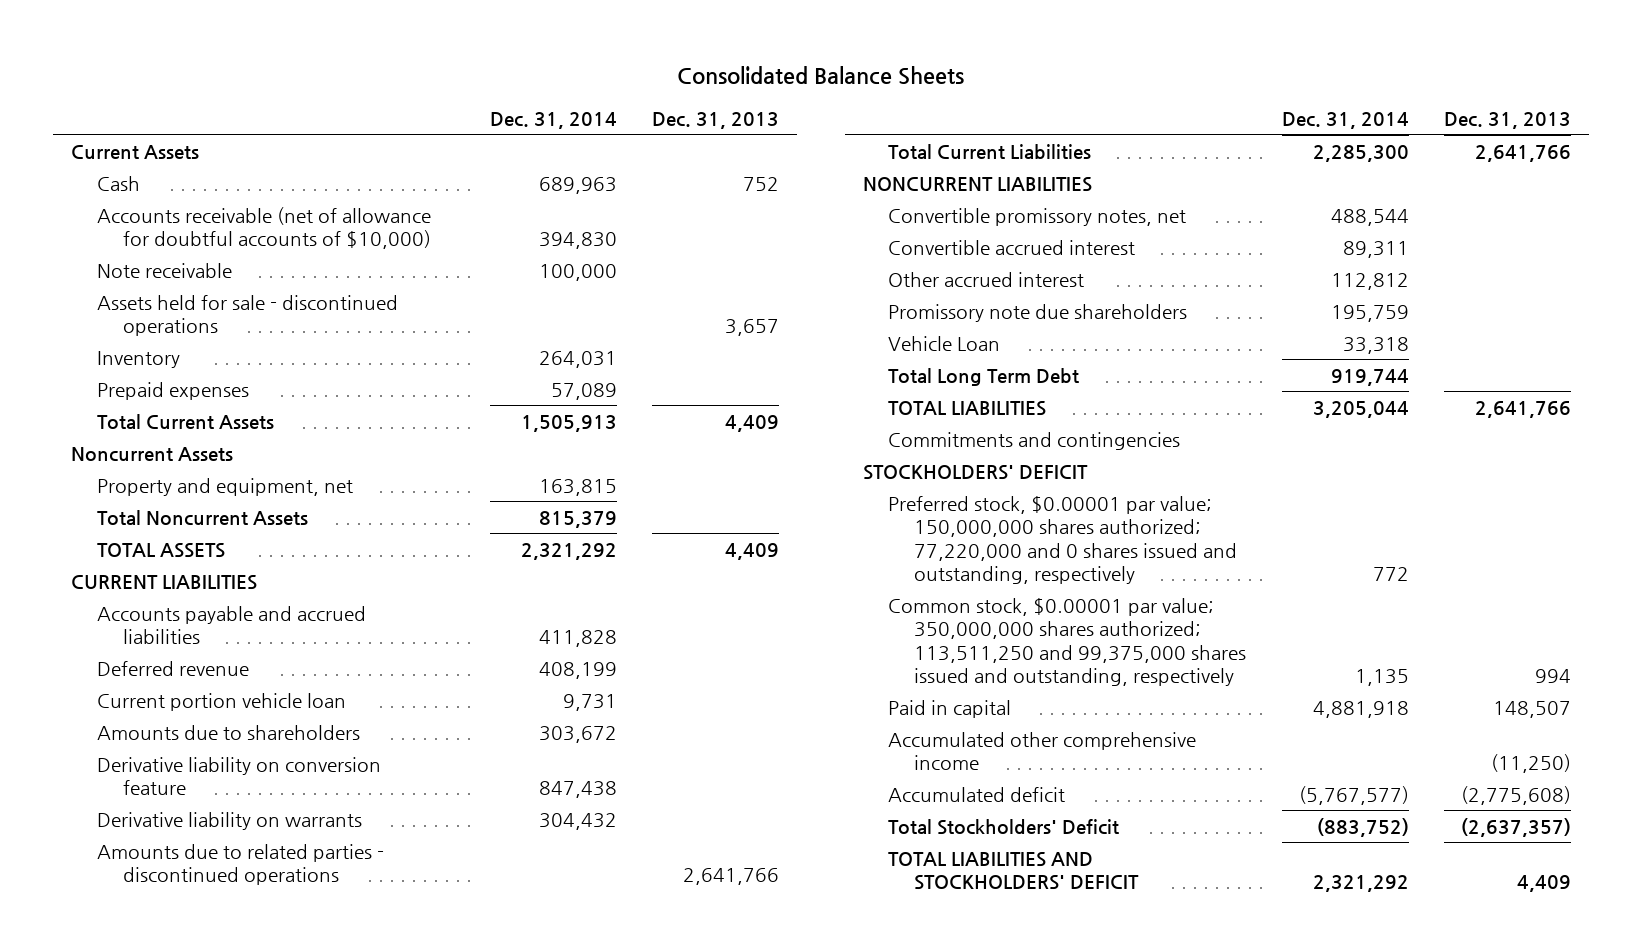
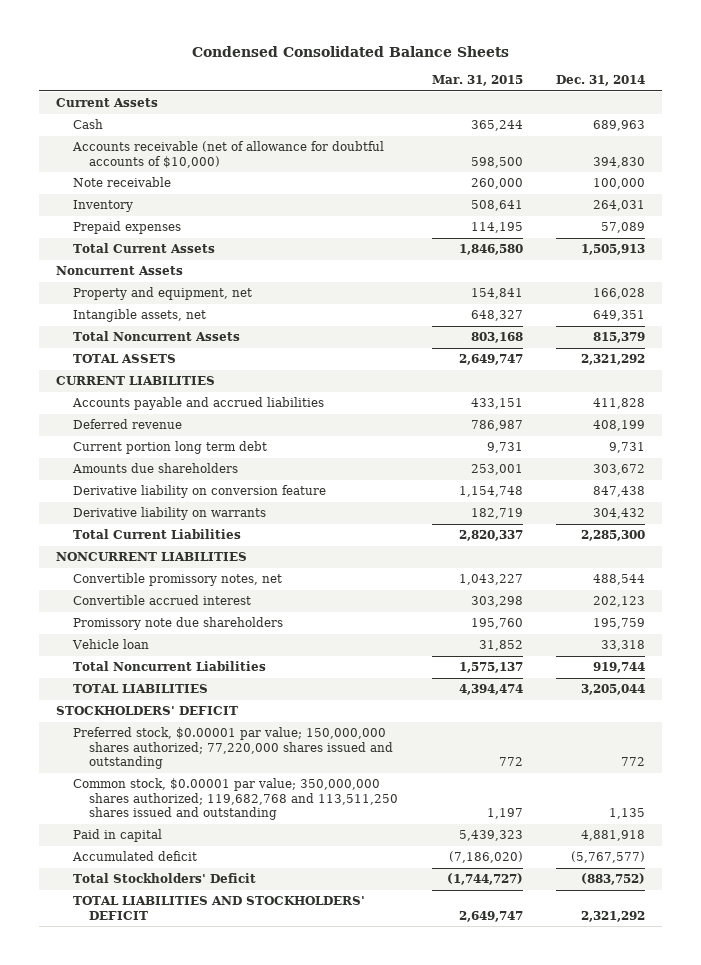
- Consolidated Balance Sheets
+ Condensed Consolidated Balance Sheets
- | Dec. 31, 2014 | Dec. 31, 2013
+ | Mar. 31, 2015 | Dec. 31, 2014
- Assets held for sale - discontinued operations | | 3,657
- Property and equipment, net | 163,815 |
+ Property and equipment, net | 154,841 | 166,028
+ Intangible assets, net | 648,327 | 649,351
- Current portion vehicle loan | 9,731 |
- Amounts due to shareholders | 303,672 |
+ Current portion long term debt | 9,731 | 9,731
+ Amounts due shareholders | 253,001 | 303,672
- Amounts due to related parties - discontinued operations | | 2,641,766
- Convertible accrued interest | 89,311 |
- Other accrued interest | 112,812 |
+ Convertible accrued interest | 303,298 | 202,123
- Vehicle Loan | 33,318 |
- Total Long Term Debt | 919,744 |
+ Vehicle loan | 31,852 | 33,318
+ Total Noncurrent Liabilities | 1,575,137 | 919,744
- Commitments and contingencies
- Preferred stock, $0.00001 par value; 150,000,000 shares authorized; 77,220,000 and 0 shares issued and outstanding, respectively | 772 |
- Common stock, $0.00001 par value; 350,000,000 shares authorized; 113,511,250 and 99,375,000 shares issued and outstanding, respectively | 1,135 | 994
+ Preferred stock, $0.00001 par value; 150,000,000 shares authorized; 77,220,000 shares issued and outstanding | 772 | 772
+ Common stock, $0.00001 par value; 350,000,000 shares authorized; 119,682,768 and 113,511,250 shares issued and outstanding | 1,197 | 1,135
- Accumulated other comprehensive income | | (11,250)

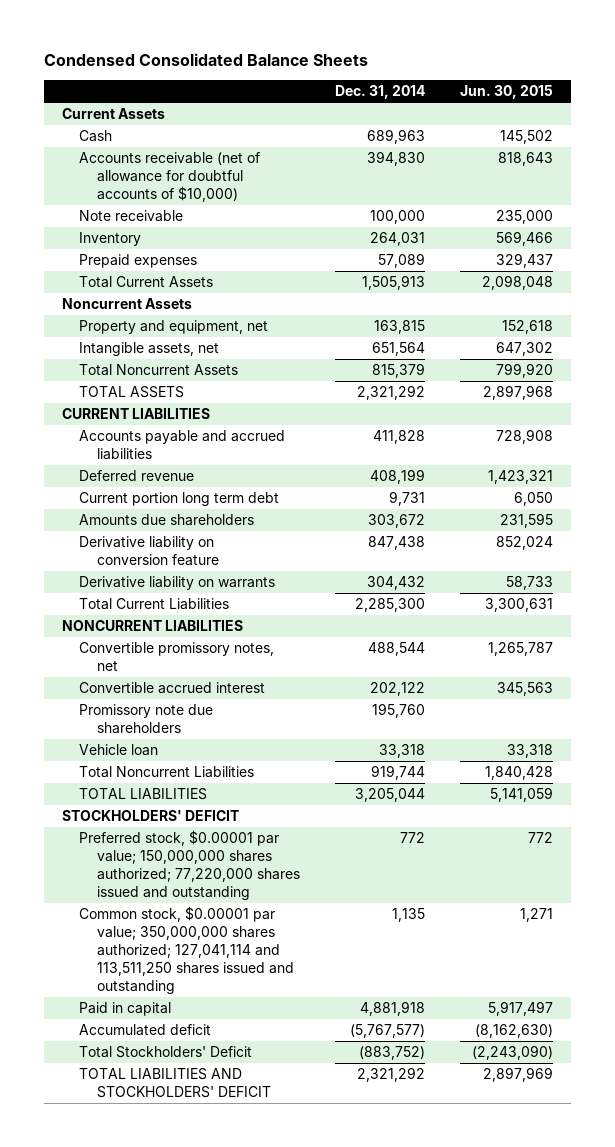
- | Mar. 31, 2015 | Dec. 31, 2014
+ | Dec. 31, 2014 | Jun. 30, 2015
- Property and equipment, net | 154,841 | 166,028
- Intangible assets, net | 648,327 | 649,351
+ Property and equipment, net | 163,815 | 152,618
+ Intangible assets, net | 651,564 | 647,302
- Convertible accrued interest | 303,298 | 202,123
- Promissory note due shareholders | 195,760 | 195,759
+ Convertible accrued interest | 202,122 | 345,563
+ Promissory note due shareholders | 195,760 |
- Common stock, $0.00001 par value; 350,000,000 shares authorized; 119,682,768 and 113,511,250 shares issued and outstanding | 1,197 | 1,135
+ Common stock, $0.00001 par value; 350,000,000 shares authorized; 127,041,114 and 113,511,250 shares issued and outstanding | 1,135 | 1,271

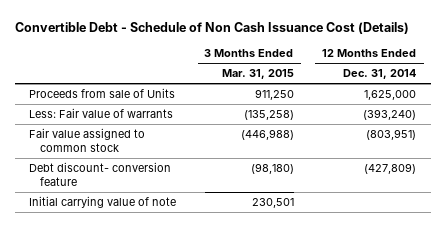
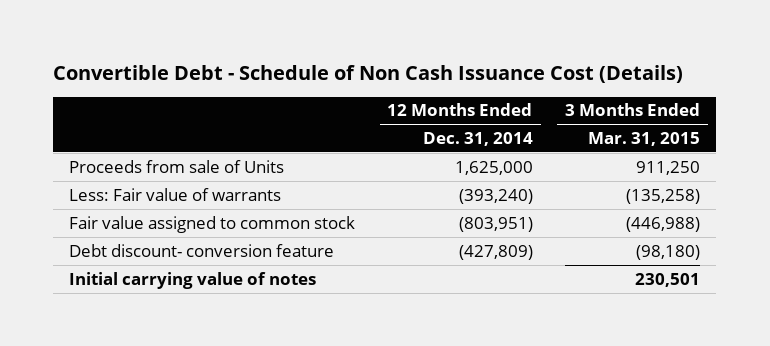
- | 3 Months Ended Mar. 31, 2015 | 12 Months Ended Dec. 31, 2014
+ | 12 Months Ended Dec. 31, 2014 | 3 Months Ended Mar. 31, 2015
- Initial carrying value of note | 230,501 |
+ Initial carrying value of notes | | 230,501

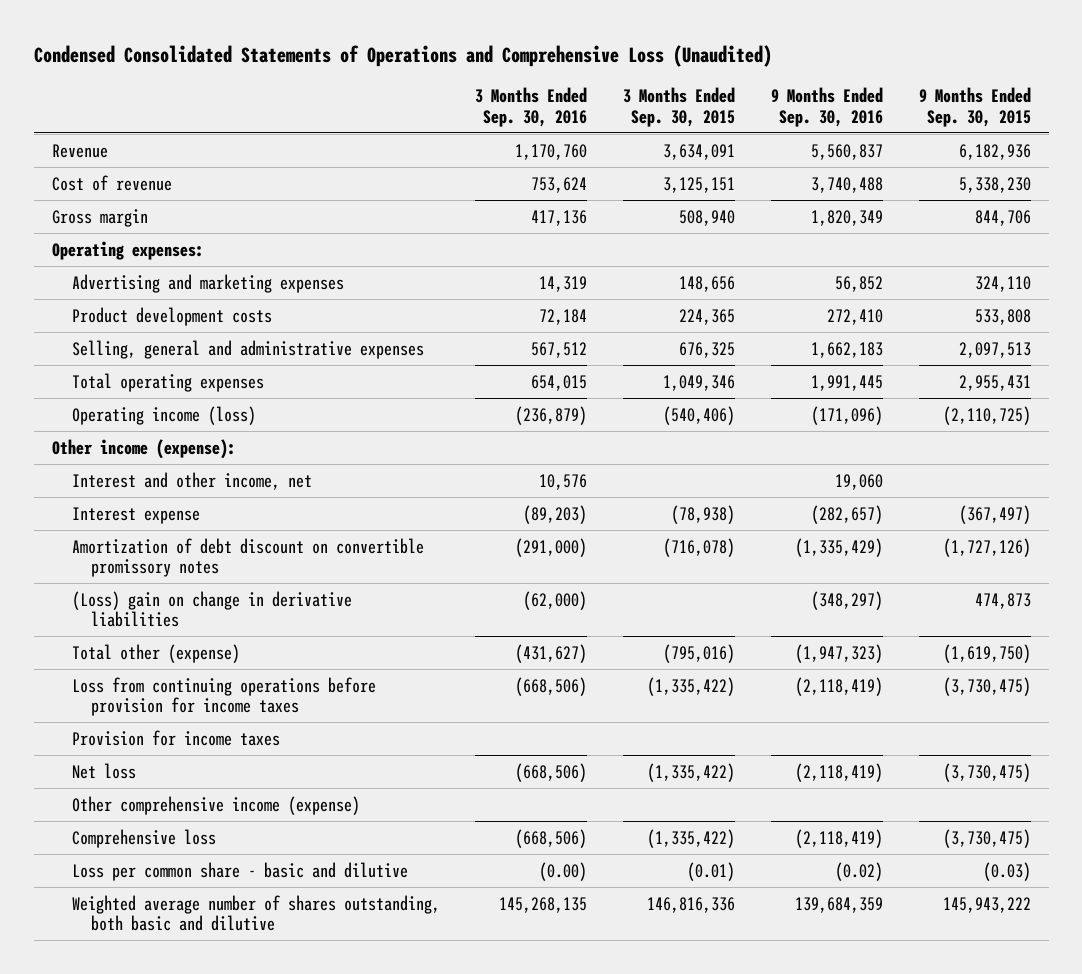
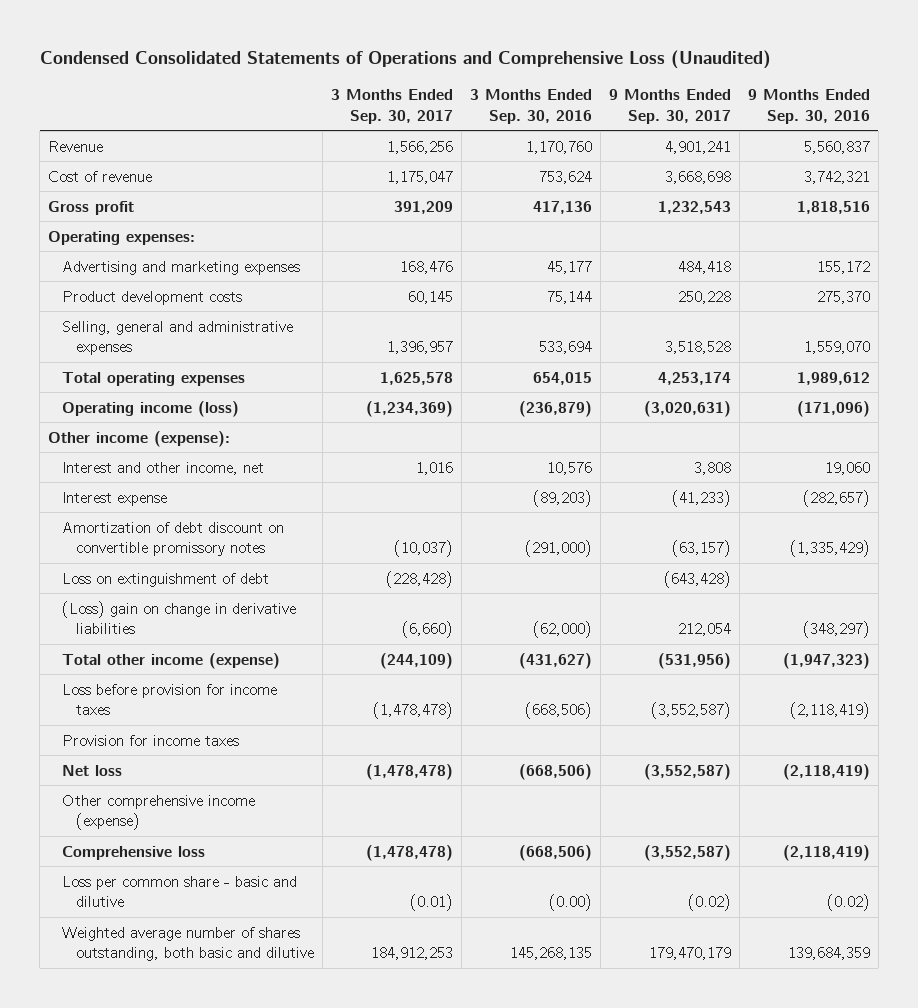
- | 3 Months Ended Sep. 30, 2016 | 3 Months Ended Sep. 30, 2015 | 9 Months Ended Sep. 30, 2016 | 9 Months Ended Sep. 30, 2015
+ | 3 Months Ended Sep. 30, 2017 | 3 Months Ended Sep. 30, 2016 | 9 Months Ended Sep. 30, 2017 | 9 Months Ended Sep. 30, 2016
- Cost of revenue | 753,624 | 3,125,151 | 3,740,488 | 5,338,230
- Gross margin | 417,136 | 508,940 | 1,820,349 | 844,706
+ Cost of revenue | 1,175,047 | 753,624 | 3,668,698 | 3,742,321
+ Gross profit | 391,209 | 417,136 | 1,232,543 | 1,818,516
- Advertising and marketing expenses | 14,319 | 148,656 | 56,852 | 324,110
- Product development costs | 72,184 | 224,365 | 272,410 | 533,808
- Selling, general and administrative expenses | 567,512 | 676,325 | 1,662,183 | 2,097,513
- Total operating expenses | 654,015 | 1,049,346 | 1,991,445 | 2,955,431
+ Advertising and marketing expenses | 168,476 | 45,177 | 484,418 | 155,172
+ Product development costs | 60,145 | 75,144 | 250,228 | 275,370
+ Selling, general and administrative expenses | 1,396,957 | 533,694 | 3,518,528 | 1,559,070
+ Total operating expenses | 1,625,578 | 654,015 | 4,253,174 | 1,989,612
+ Loss on extinguishment of debt | (228,428) | | (643,428) |
- Total other (expense) | (431,627) | (795,016) | (1,947,323) | (1,619,750)
- Loss from continuing operations before provision for income taxes | (668,506) | (1,335,422) | (2,118,419) | (3,730,475)
+ Total other income (expense) | (244,109) | (431,627) | (531,956) | (1,947,323)
+ Loss before provision for income taxes | (1,478,478) | (668,506) | (3,552,587) | (2,118,419)

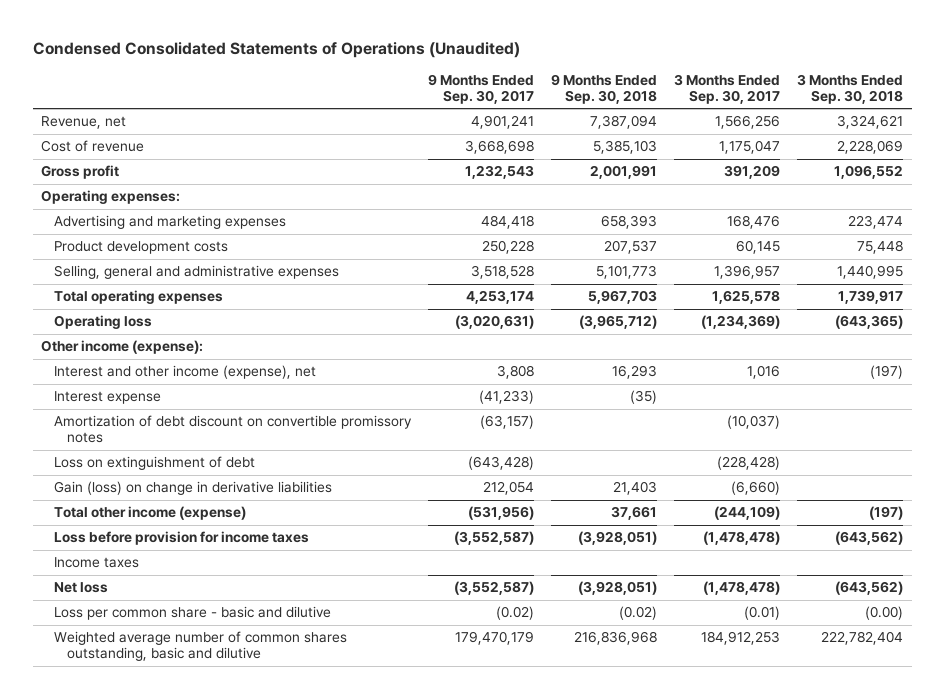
- Condensed Consolidated Statements of Operations and Comprehensive Loss (Unaudited)
+ Condensed Consolidated Statements of Operations (Unaudited)
- | 3 Months Ended Sep. 30, 2017 | 3 Months Ended Sep. 30, 2016 | 9 Months Ended Sep. 30, 2017 | 9 Months Ended Sep. 30, 2016
+ | 9 Months Ended Sep. 30, 2017 | 9 Months Ended Sep. 30, 2018 | 3 Months Ended Sep. 30, 2017 | 3 Months Ended Sep. 30, 2018
- Revenue | 1,566,256 | 1,170,760 | 4,901,241 | 5,560,837
+ Revenue, net | 4,901,241 | 7,387,094 | 1,566,256 | 3,324,621
- Operating income (loss) | (1,234,369) | (236,879) | (3,020,631) | (171,096)
+ Operating loss | (3,020,631) | (3,965,712) | (1,234,369) | (643,365)
- Interest and other income, net | 1,016 | 10,576 | 3,808 | 19,060
+ Interest and other income (expense), net | 3,808 | 16,293 | 1,016 | (197)
- (Loss) gain on change in derivative liabilities | (6,660) | (62,000) | 212,054 | (348,297)
+ Gain (loss) on change in derivative liabilities | 212,054 | 21,403 | (6,660) |
- Provision for income taxes
+ Income taxes
- Other comprehensive income (expense)
- Comprehensive loss | (1,478,478) | (668,506) | (3,552,587) | (2,118,419)
- Weighted average number of shares outstanding, both basic and dilutive | 184,912,253 | 145,268,135 | 179,470,179 | 139,684,359
+ Weighted average number of common shares outstanding, basic and dilutive | 179,470,179 | 216,836,968 | 184,912,253 | 222,782,404

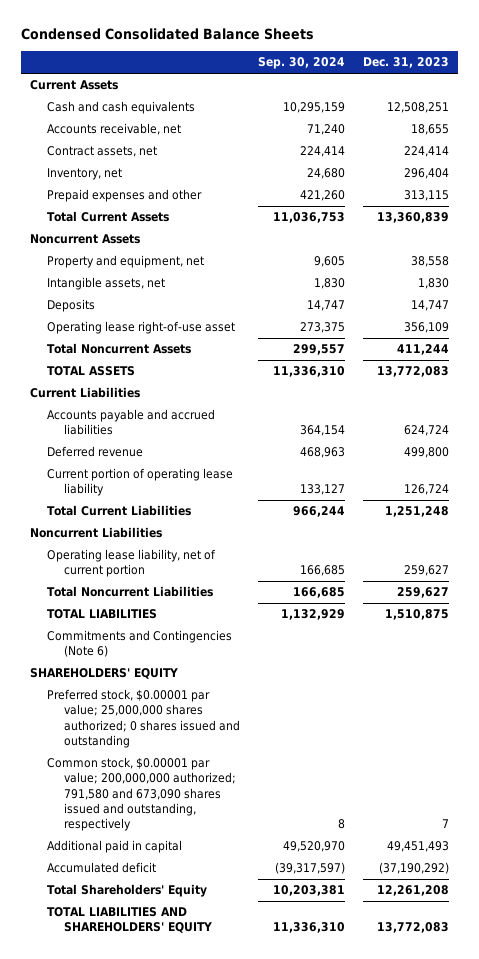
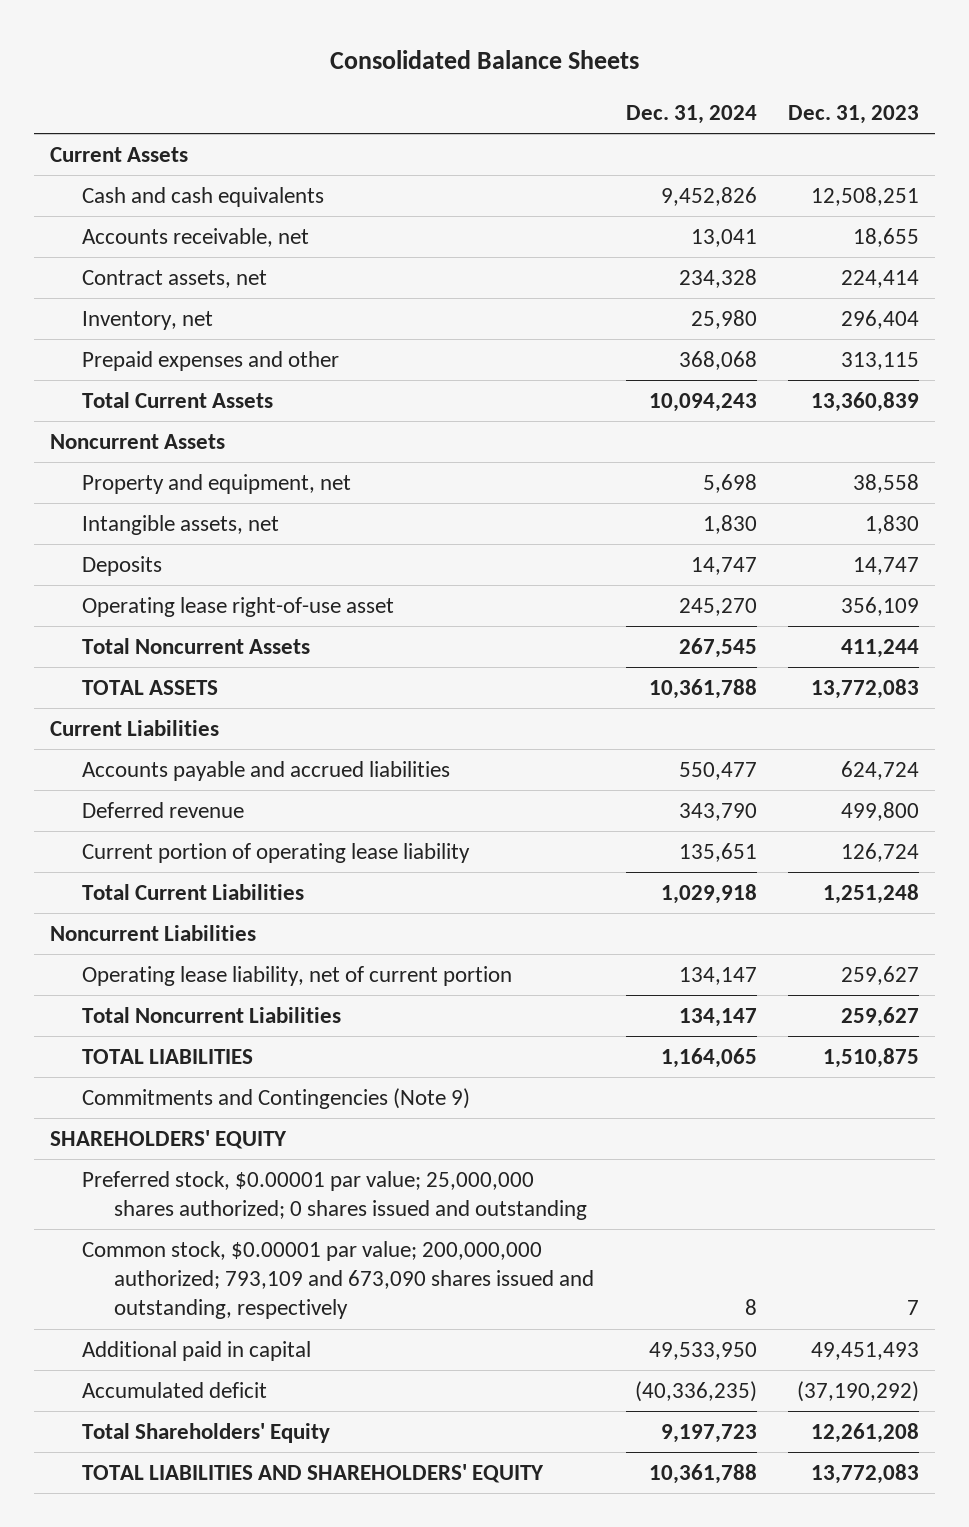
- Condensed Consolidated Balance Sheets
+ Consolidated Balance Sheets
- | Sep. 30, 2024 | Dec. 31, 2023
+ | Dec. 31, 2024 | Dec. 31, 2023
- Commitments and Contingencies (Note 6)
+ Commitments and Contingencies (Note 9)
- Common stock, $0.00001 par value; 200,000,000 authorized; 791,580 and 673,090 shares issued and outstanding, respectively | 8 | 7
+ Common stock, $0.00001 par value; 200,000,000 authorized; 793,109 and 673,090 shares issued and outstanding, respectively | 8 | 7

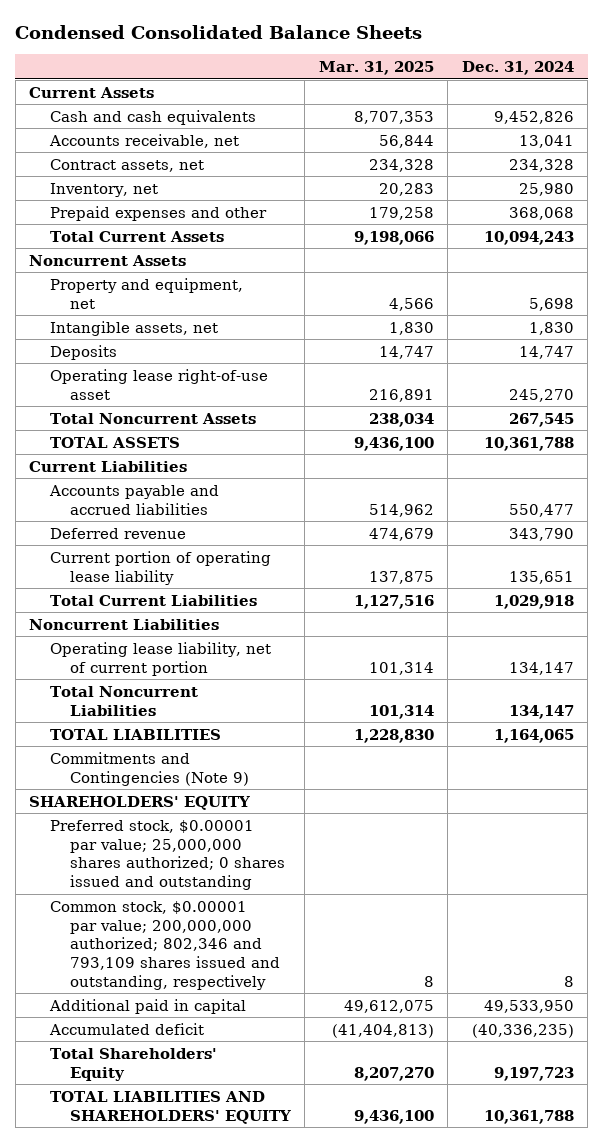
- Consolidated Balance Sheets
+ Condensed Consolidated Balance Sheets
- | Dec. 31, 2024 | Dec. 31, 2023
+ | Mar. 31, 2025 | Dec. 31, 2024
- Common stock, $0.00001 par value; 200,000,000 authorized; 793,109 and 673,090 shares issued and outstanding, respectively | 8 | 7
+ Common stock, $0.00001 par value; 200,000,000 authorized; 802,346 and 793,109 shares issued and outstanding, respectively | 8 | 8

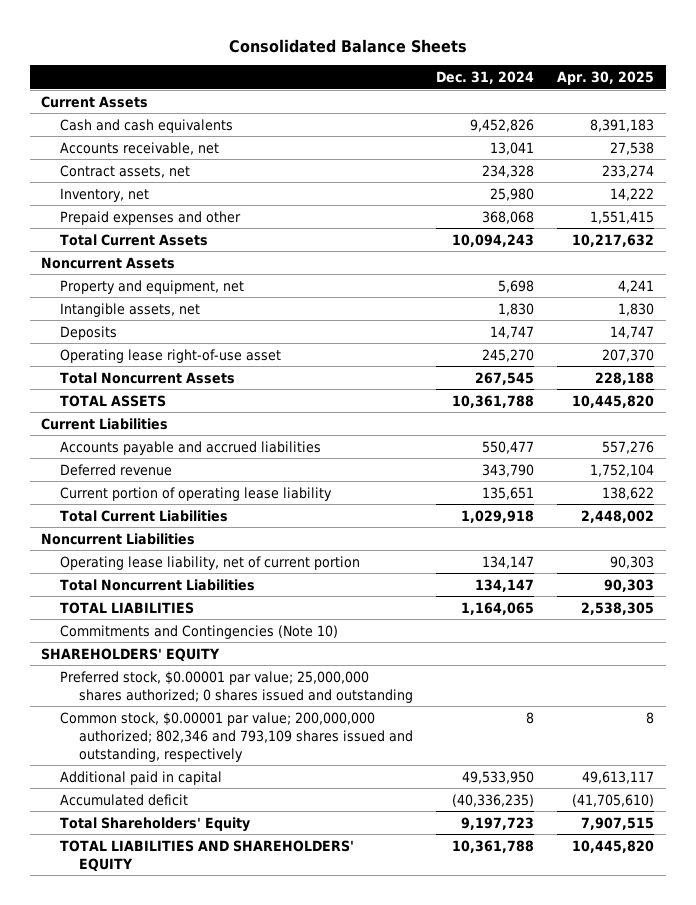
- Condensed Consolidated Balance Sheets
+ Consolidated Balance Sheets
- | Mar. 31, 2025 | Dec. 31, 2024
+ | Dec. 31, 2024 | Apr. 30, 2025
- Commitments and Contingencies (Note 9)
+ Commitments and Contingencies (Note 10)

